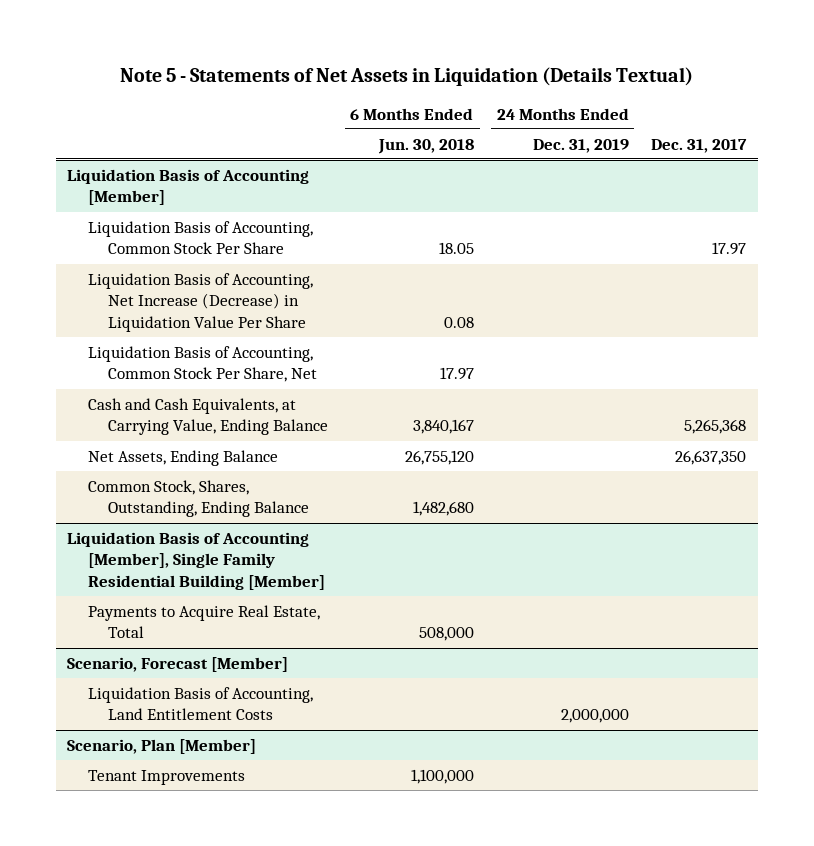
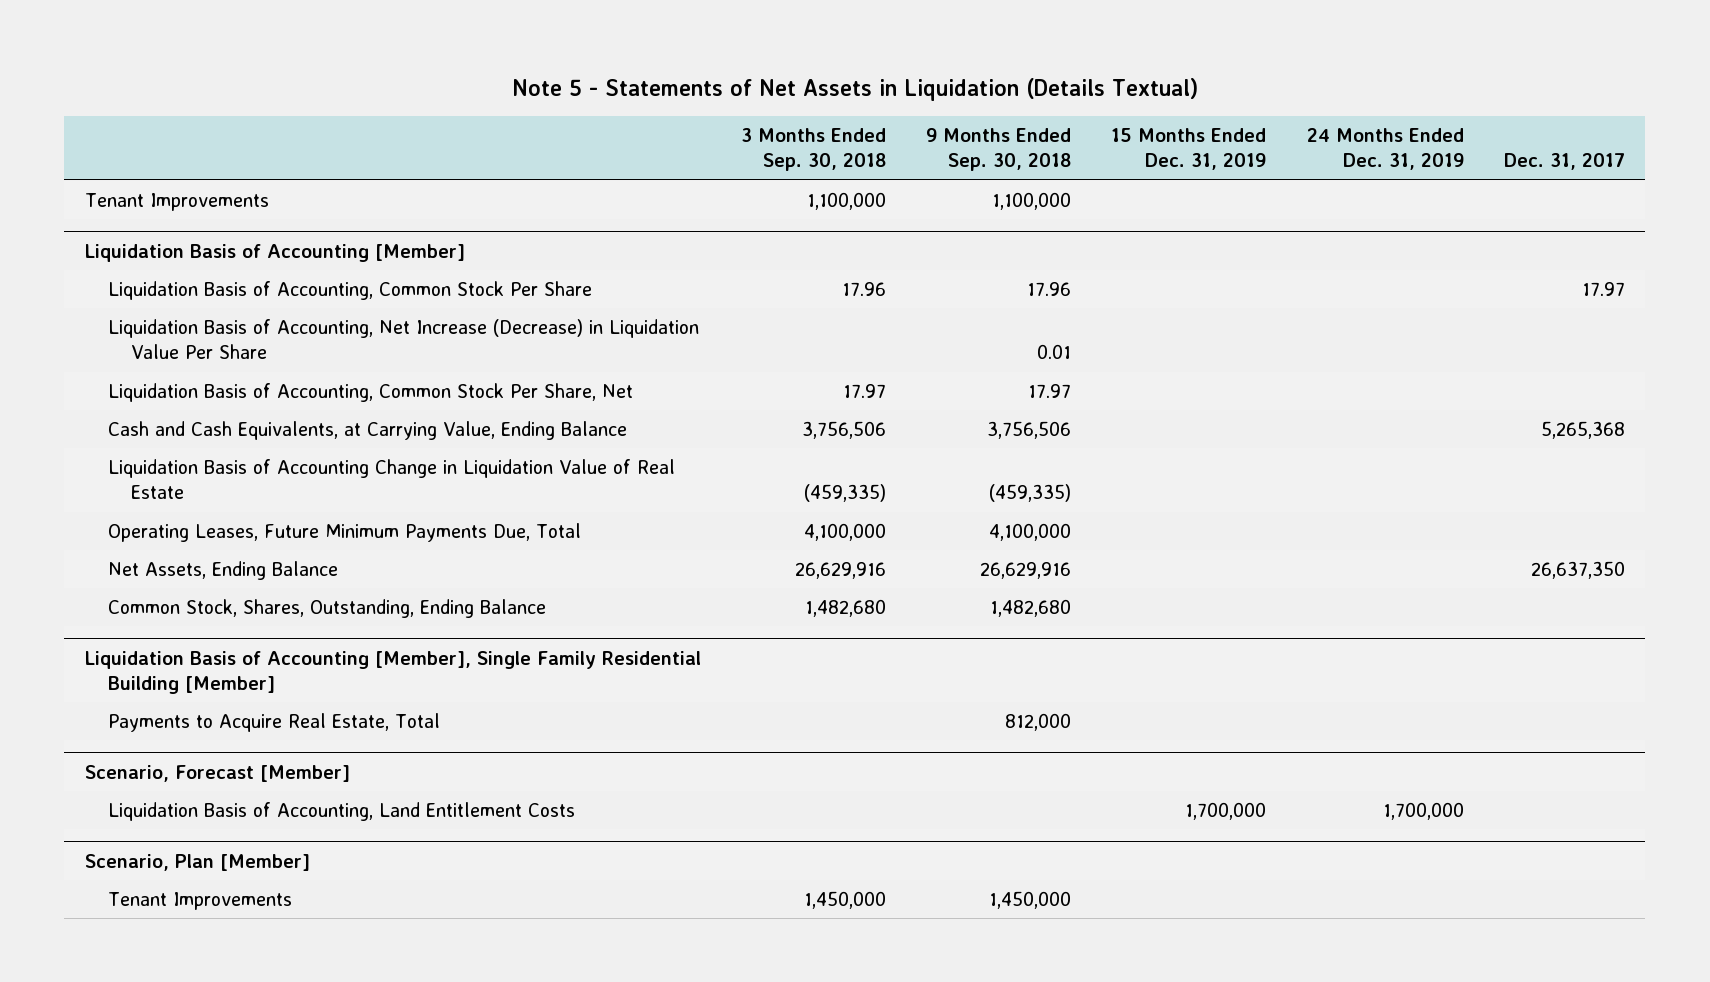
- | 6 Months Ended Jun. 30, 2018 | 24 Months Ended Dec. 31, 2019 | Dec. 31, 2017
+ | 3 Months Ended Sep. 30, 2018 | 9 Months Ended Sep. 30, 2018 | 15 Months Ended Dec. 31, 2019 | 24 Months Ended Dec. 31, 2019 | Dec. 31, 2017
+ Tenant Improvements | 1,100,000 | 1,100,000 | | |
@ Liquidation Basis of Accounting [Member]
+ Liquidation Basis of Accounting Change in Liquidation Value of Real Estate | (459,335) | (459,335) | | |
+ Operating Leases, Future Minimum Payments Due, Total | 4,100,000 | 4,100,000 | | |
@ Scenario, Forecast [Member]
- Liquidation Basis of Accounting, Land Entitlement Costs | | 2,000,000 |
+ Liquidation Basis of Accounting, Land Entitlement Costs | | | 1,700,000 | 1,700,000 |

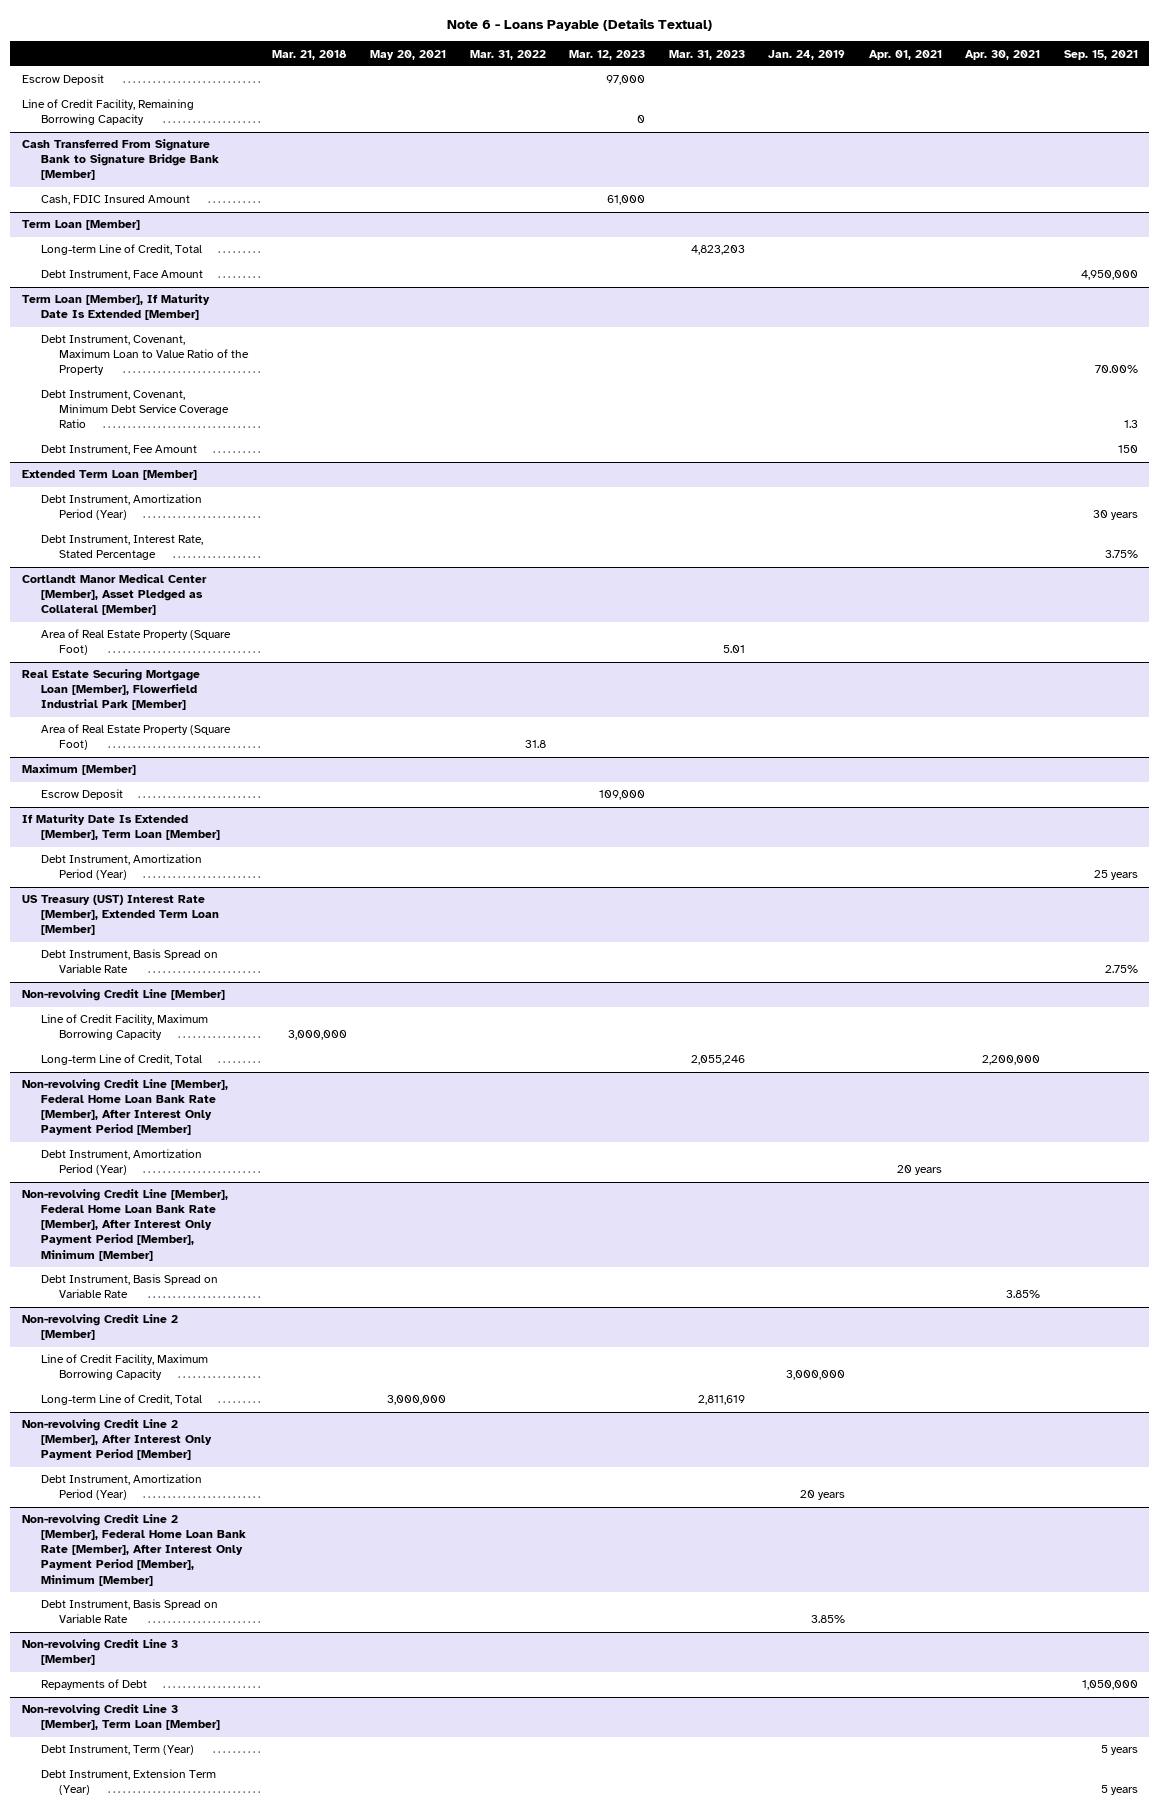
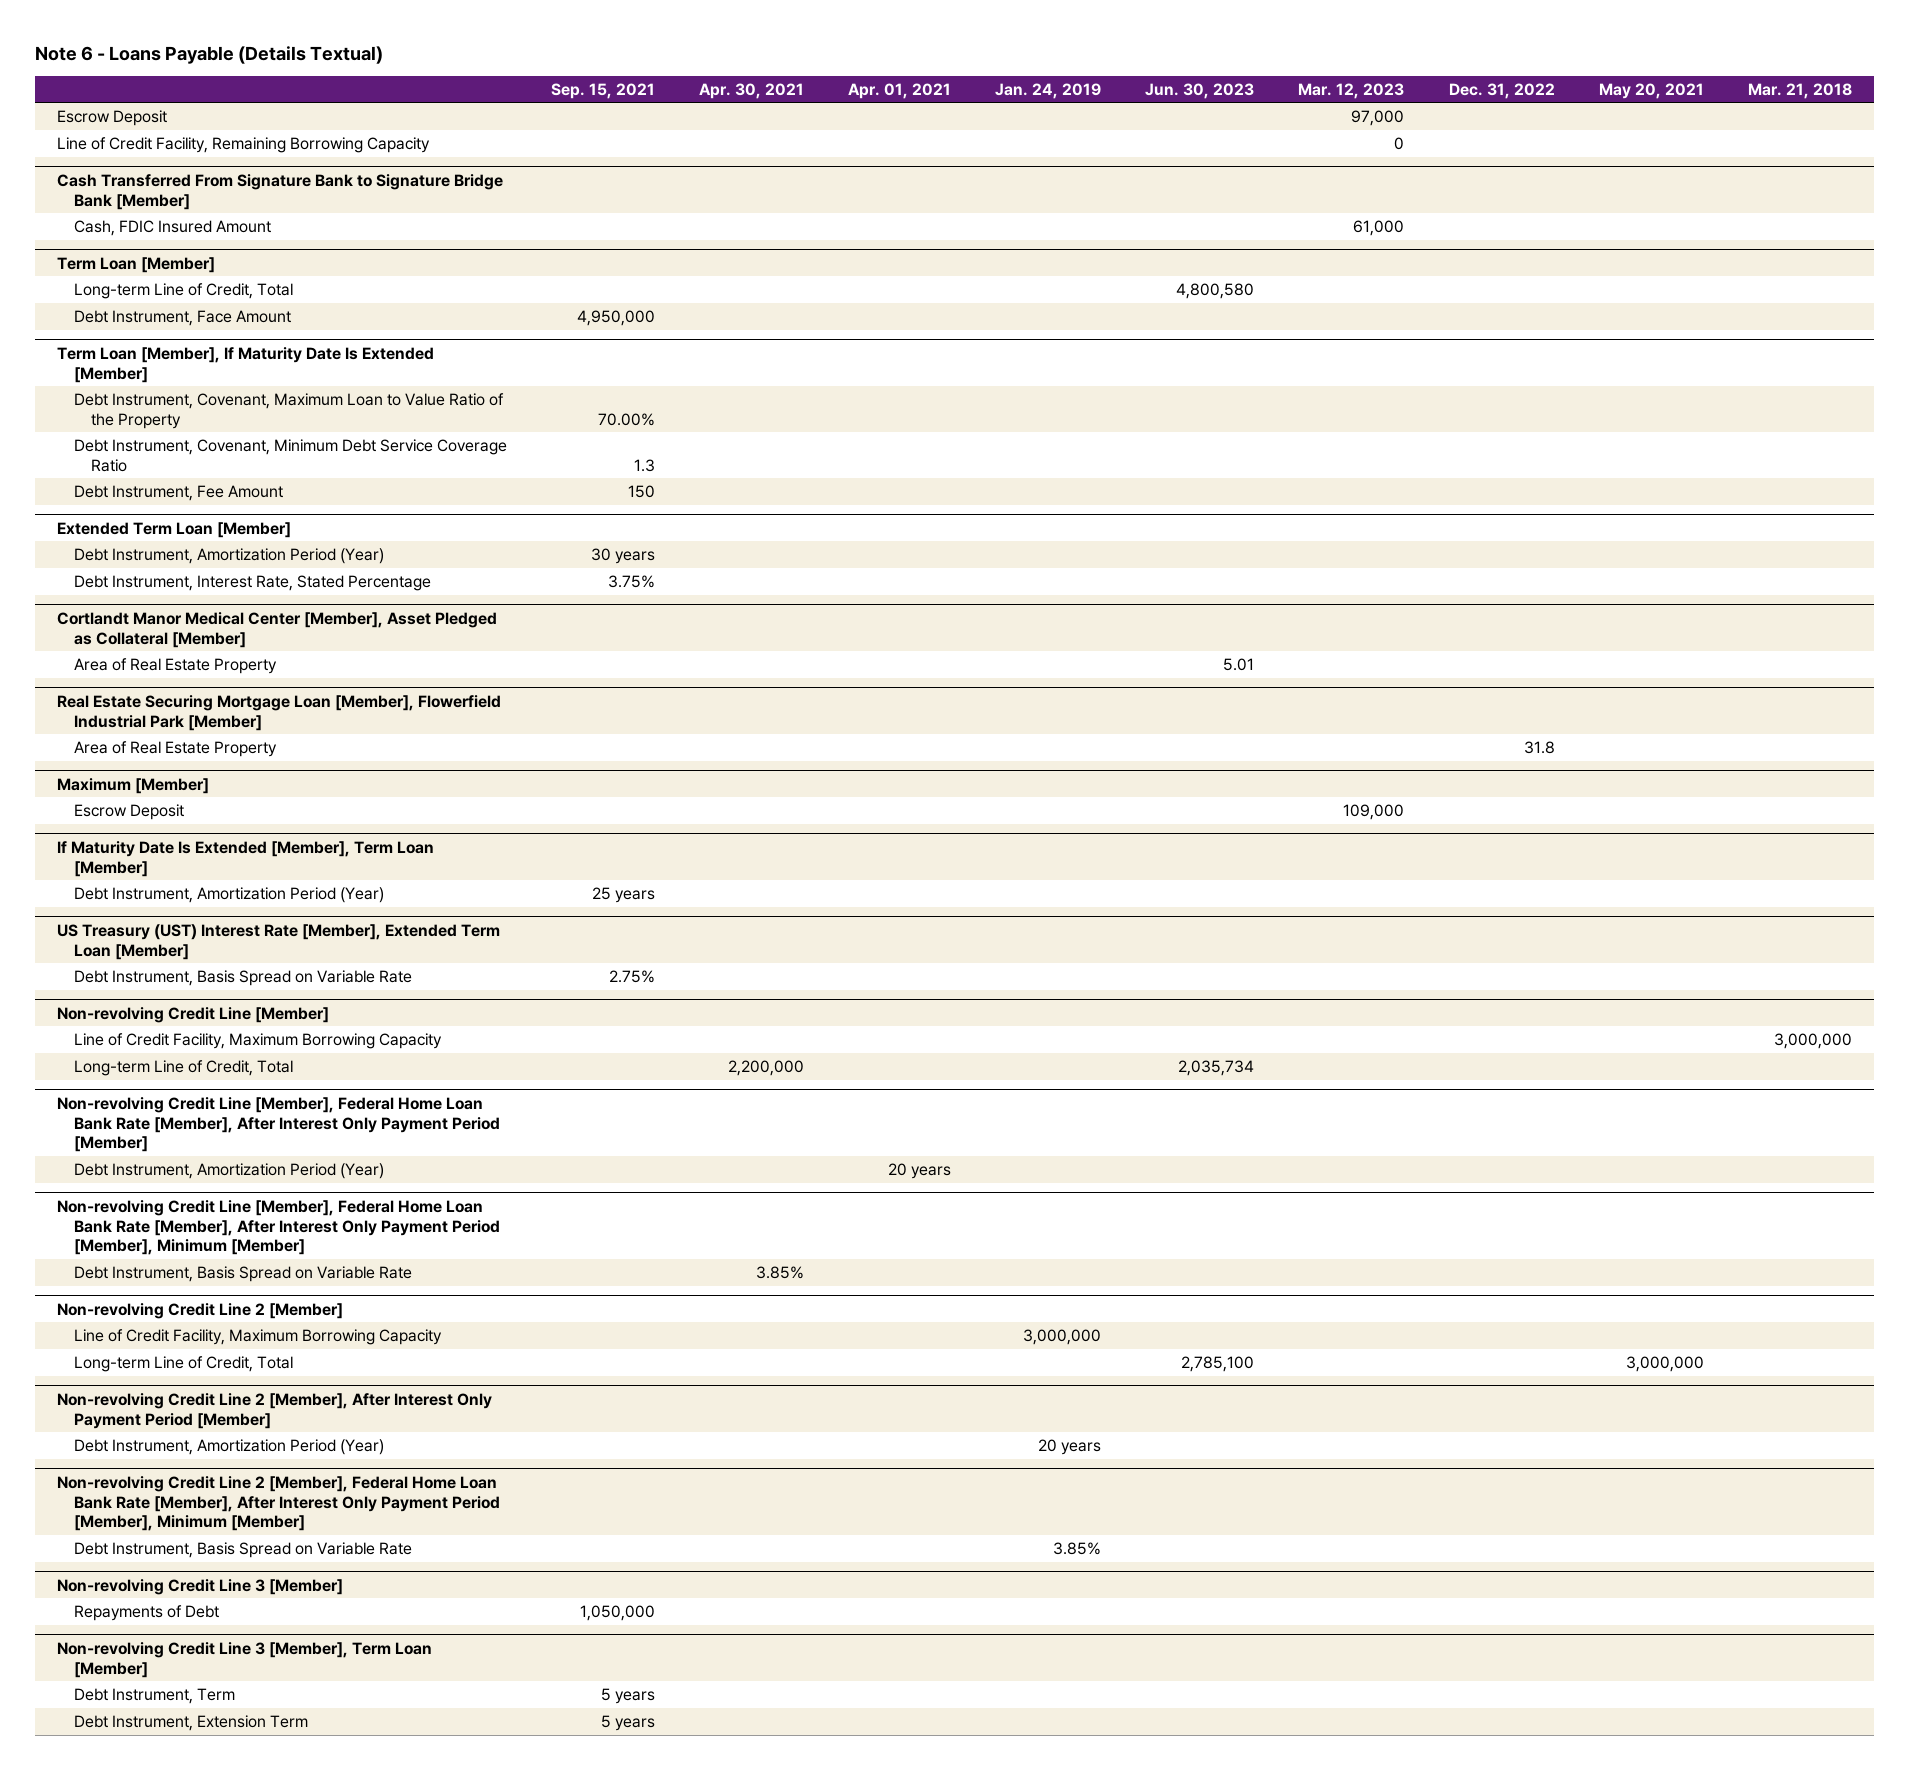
- | Mar. 21, 2018 | May 20, 2021 | Mar. 31, 2022 | Mar. 12, 2023 | Mar. 31, 2023 | Jan. 24, 2019 | Apr. 01, 2021 | Apr. 30, 2021 | Sep. 15, 2021
+ | Sep. 15, 2021 | Apr. 30, 2021 | Apr. 01, 2021 | Jan. 24, 2019 | Jun. 30, 2023 | Mar. 12, 2023 | Dec. 31, 2022 | May 20, 2021 | Mar. 21, 2018
@ Cortlandt Manor Medical Center [Member], Asset Pledged as Collateral [Member]
- Area of Real Estate Property (Square Foot) | | | | | 5.01 | | | |
+ Area of Real Estate Property | | | | | 5.01 | | | |
@ Real Estate Securing Mortgage Loan [Member], Flowerfield Industrial Park [Member]
- Area of Real Estate Property (Square Foot) | | | 31.8 | | | | | |
+ Area of Real Estate Property | | | | | | | 31.8 | |
@ Non-revolving Credit Line 3 [Member], Term Loan [Member]
- Debt Instrument, Term (Year) | | | | | | | | | 5 years
- Debt Instrument, Extension Term (Year) | | | | | | | | | 5 years
+ Debt Instrument, Term | 5 years | | | | | | | |
+ Debt Instrument, Extension Term | 5 years | | | | | | | |

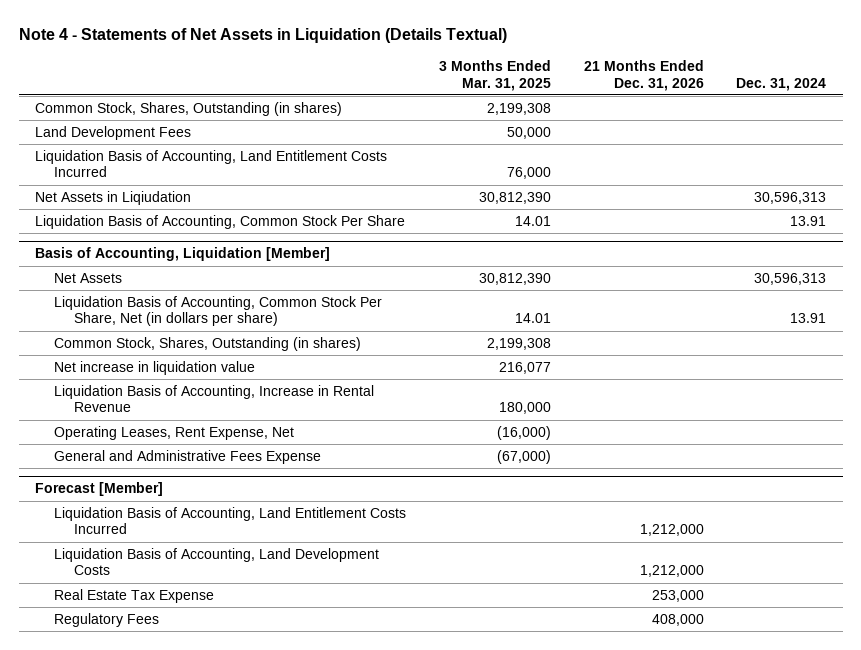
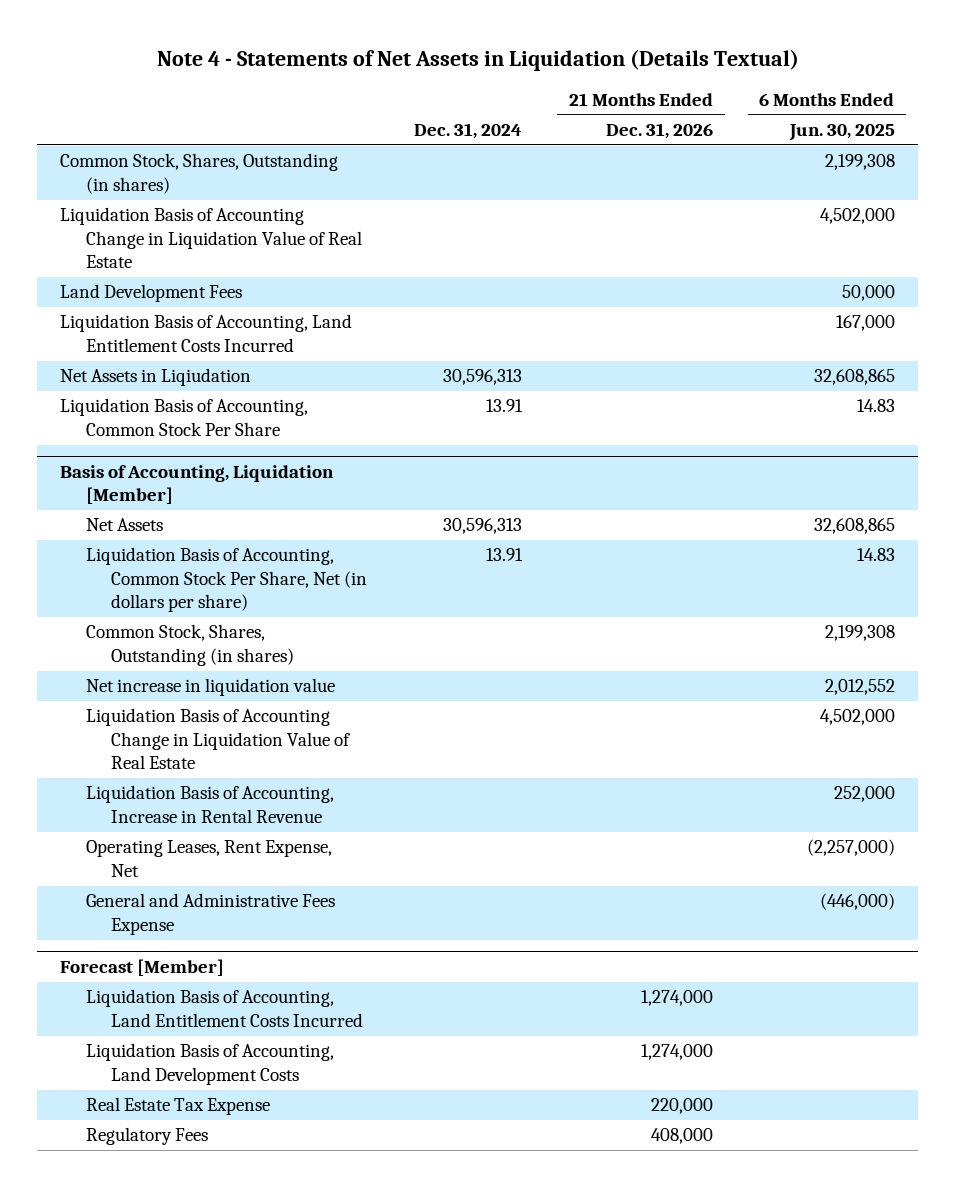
- | 3 Months Ended Mar. 31, 2025 | 21 Months Ended Dec. 31, 2026 | Dec. 31, 2024
+ | Dec. 31, 2024 | 21 Months Ended Dec. 31, 2026 | 6 Months Ended Jun. 30, 2025
+ Liquidation Basis of Accounting Change in Liquidation Value of Real Estate | | | 4,502,000
@ Basis of Accounting, Liquidation [Member]
+ Liquidation Basis of Accounting Change in Liquidation Value of Real Estate | | | 4,502,000
@ Forecast [Member]
- Liquidation Basis of Accounting, Land Entitlement Costs Incurred | | 1,212,000 |
- Liquidation Basis of Accounting, Land Development Costs | | 1,212,000 |
- Real Estate Tax Expense | | 253,000 |
+ Liquidation Basis of Accounting, Land Entitlement Costs Incurred | | 1,274,000 |
+ Liquidation Basis of Accounting, Land Development Costs | | 1,274,000 |
+ Real Estate Tax Expense | | 220,000 |

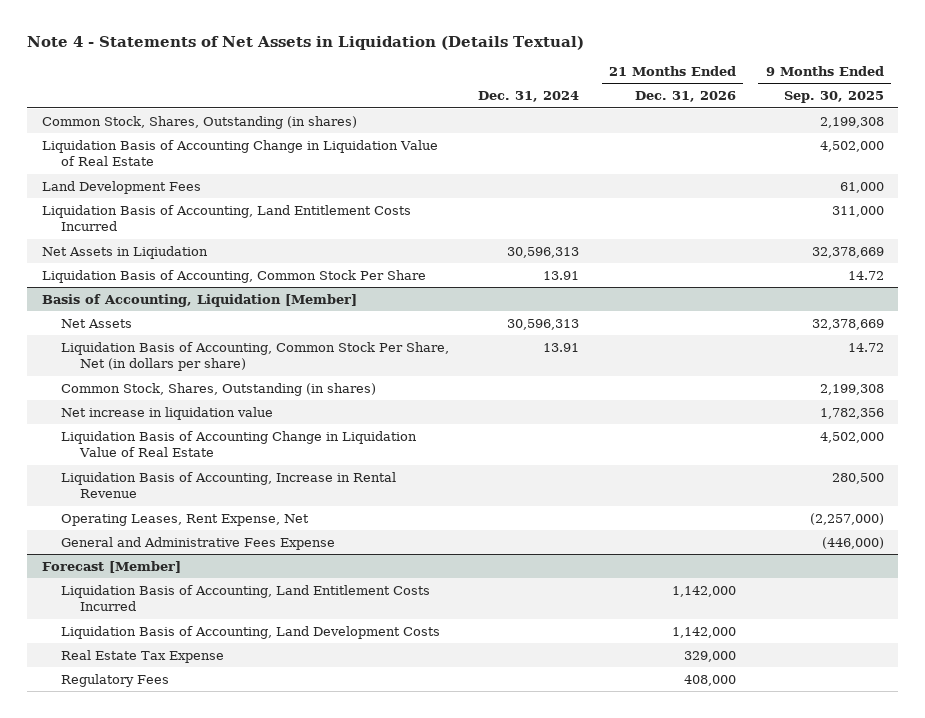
- | Dec. 31, 2024 | 21 Months Ended Dec. 31, 2026 | 6 Months Ended Jun. 30, 2025
+ | Dec. 31, 2024 | 21 Months Ended Dec. 31, 2026 | 9 Months Ended Sep. 30, 2025
@ Forecast [Member]
- Liquidation Basis of Accounting, Land Entitlement Costs Incurred | | 1,274,000 |
- Liquidation Basis of Accounting, Land Development Costs | | 1,274,000 |
- Real Estate Tax Expense | | 220,000 |
+ Liquidation Basis of Accounting, Land Entitlement Costs Incurred | | 1,142,000 |
+ Liquidation Basis of Accounting, Land Development Costs | | 1,142,000 |
+ Real Estate Tax Expense | | 329,000 |

